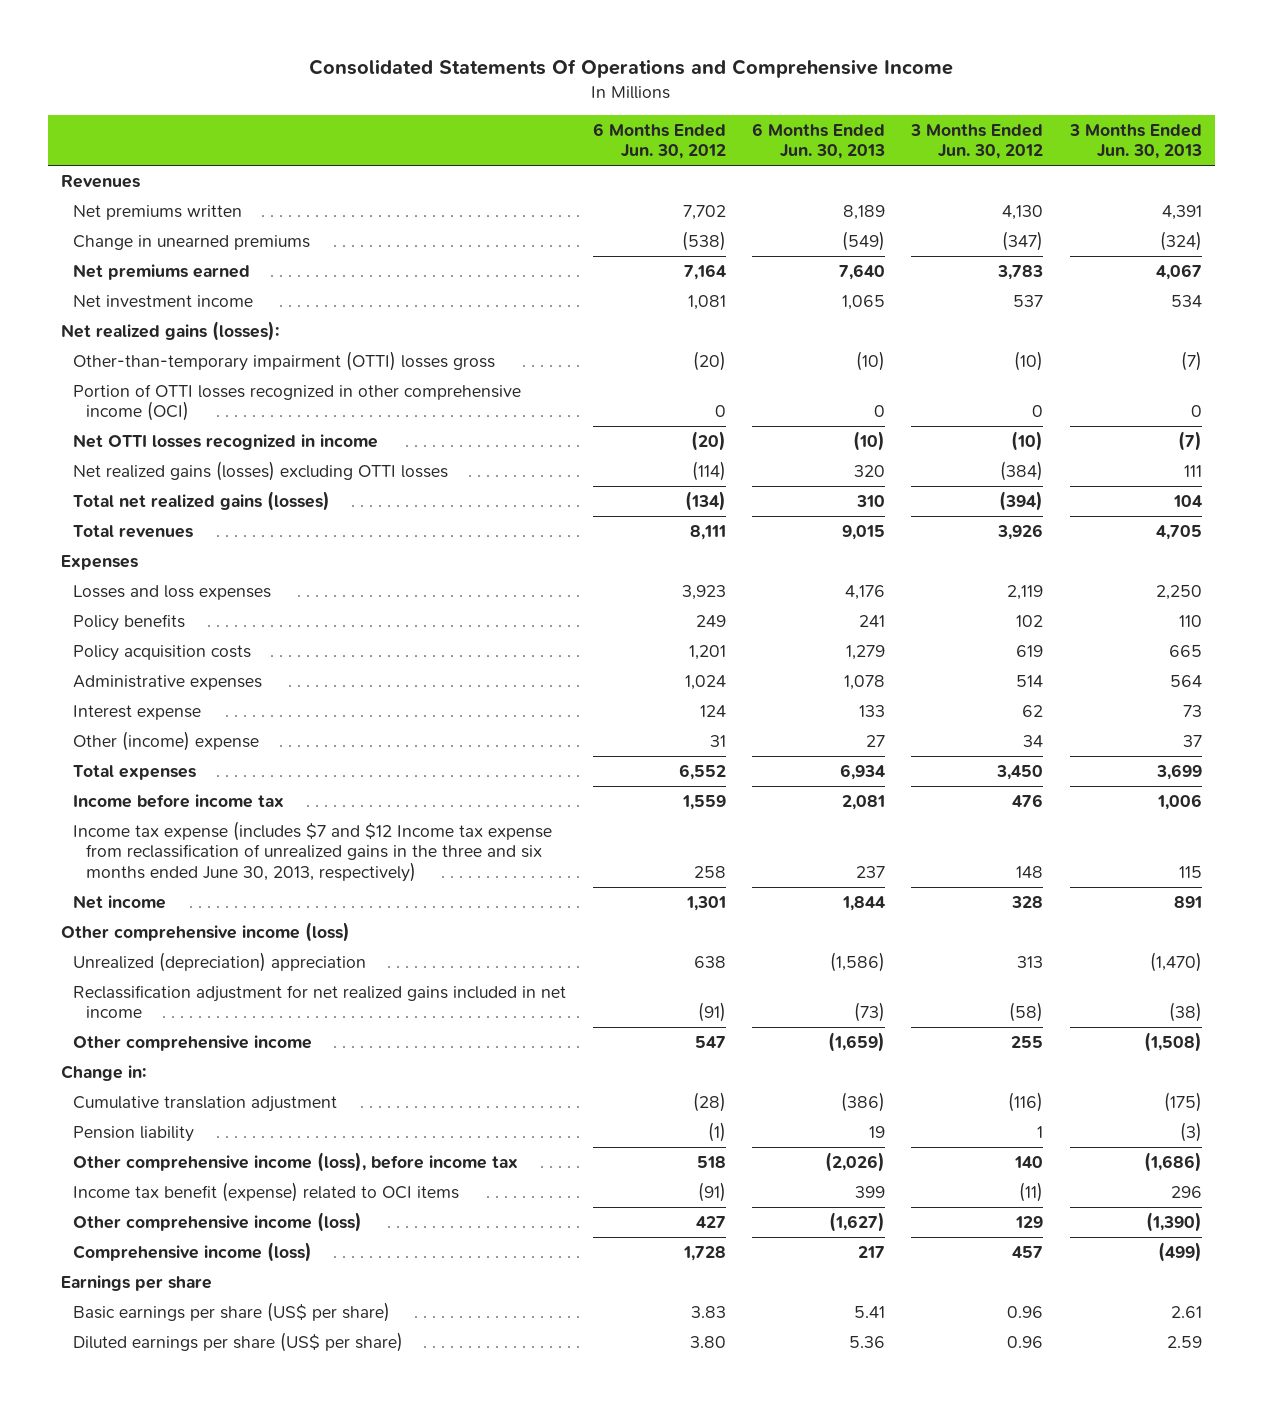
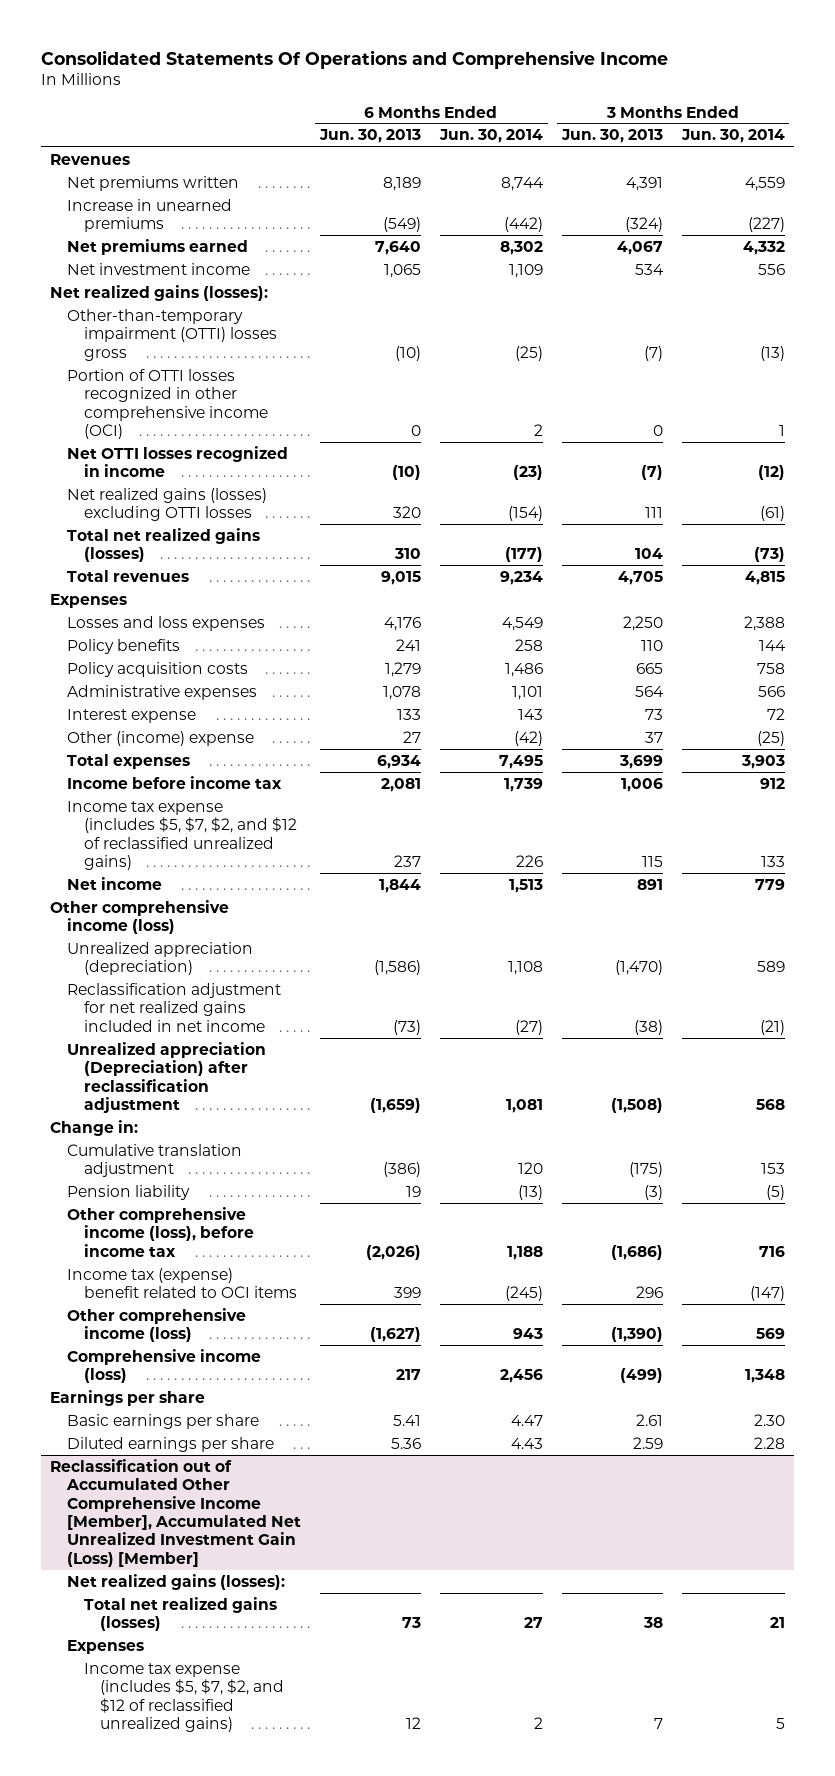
- | 6 Months Ended Jun. 30, 2012 | 6 Months Ended Jun. 30, 2013 | 3 Months Ended Jun. 30, 2012 | 3 Months Ended Jun. 30, 2013
+ | 6 Months Ended Jun. 30, 2013 | 6 Months Ended Jun. 30, 2014 | 3 Months Ended Jun. 30, 2013 | 3 Months Ended Jun. 30, 2014
- Change in unearned premiums | (538) | (549) | (347) | (324)
+ Increase in unearned premiums | (549) | (442) | (324) | (227)
- Income tax expense (includes $7 and $12 Income tax expense from reclassification of unrealized gains in the three and six months ended June 30, 2013, respectively) | 258 | 237 | 148 | 115
+ Income tax expense (includes $5, $7, $2, and $12 of reclassified unrealized gains) | 237 | 226 | 115 | 133
- Unrealized (depreciation) appreciation | 638 | (1,586) | 313 | (1,470)
+ Unrealized appreciation (depreciation) | (1,586) | 1,108 | (1,470) | 589
- Other comprehensive income | 547 | (1,659) | 255 | (1,508)
+ Unrealized appreciation (Depreciation) after reclassification adjustment | (1,659) | 1,081 | (1,508) | 568
- Income tax benefit (expense) related to OCI items | (91) | 399 | (11) | 296
+ Income tax (expense) benefit related to OCI items | 399 | (245) | 296 | (147)
- Basic earnings per share (US$ per share) | 3.83 | 5.41 | 0.96 | 2.61
- Diluted earnings per share (US$ per share) | 3.80 | 5.36 | 0.96 | 2.59
+ Basic earnings per share | 5.41 | 4.47 | 2.61 | 2.30
+ Diluted earnings per share | 5.36 | 4.43 | 2.59 | 2.28
+ Reclassification out of Accumulated Other Comprehensive Income [Member], Accumulated Net Unrealized Investment Gain (Loss) [Member]
+ Net realized gains (losses):
+ Total net realized gains (losses) | 73 | 27 | 38 | 21
+ Expenses
+ Income tax expense (includes $5, $7, $2, and $12 of reclassified unrealized gains) | 12 | 2 | 7 | 5

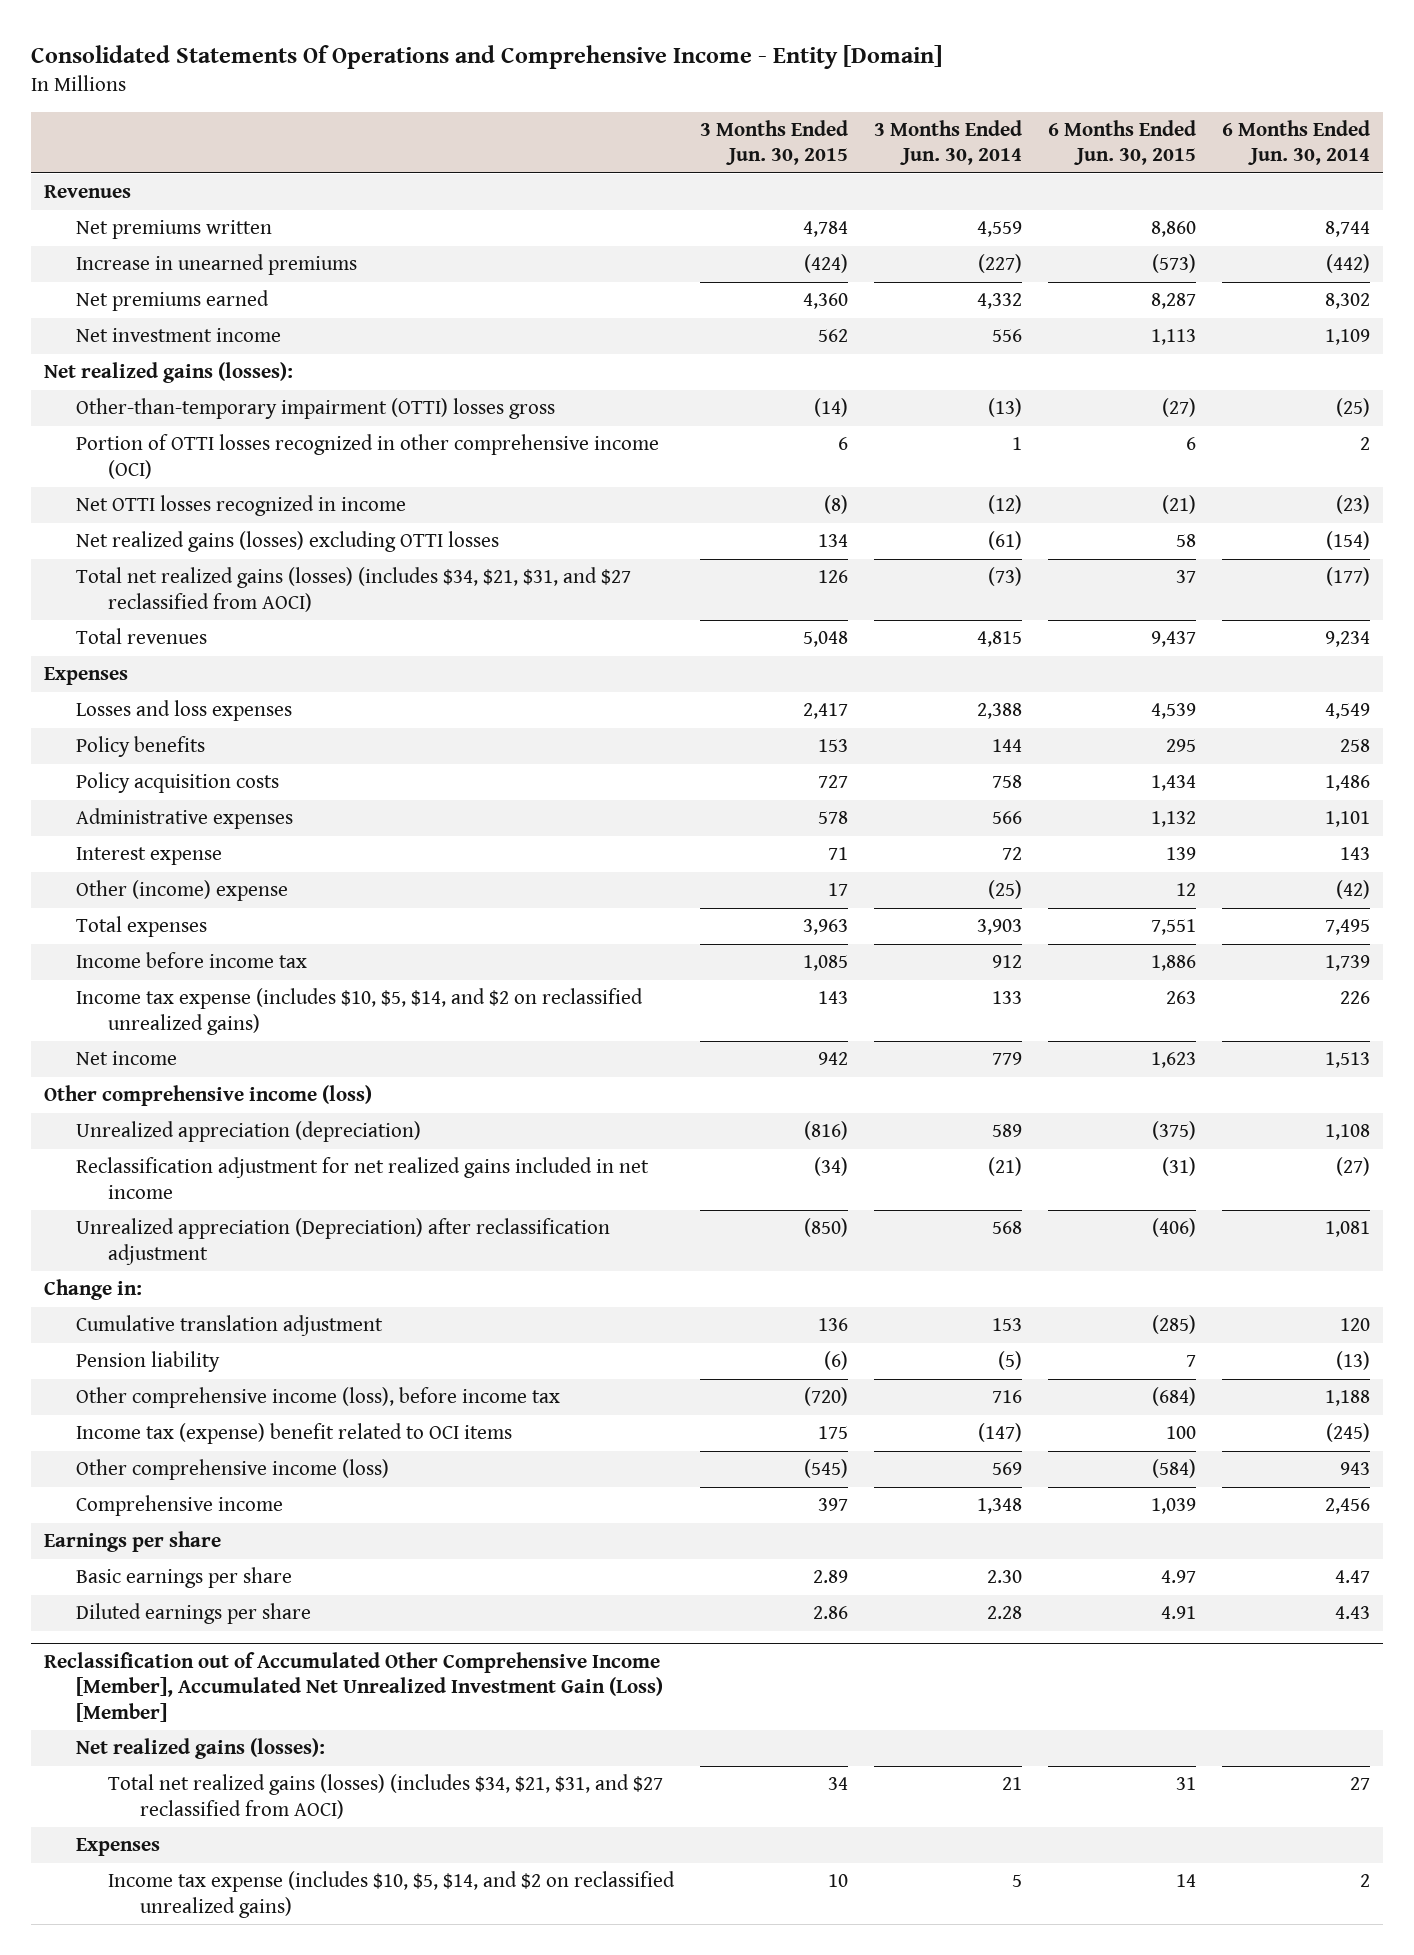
- Consolidated Statements Of Operations and Comprehensive Income
+ Consolidated Statements Of Operations and Comprehensive Income - Entity [Domain]
- | 6 Months Ended Jun. 30, 2013 | 6 Months Ended Jun. 30, 2014 | 3 Months Ended Jun. 30, 2013 | 3 Months Ended Jun. 30, 2014
+ | 3 Months Ended Jun. 30, 2015 | 3 Months Ended Jun. 30, 2014 | 6 Months Ended Jun. 30, 2015 | 6 Months Ended Jun. 30, 2014
- Total net realized gains (losses) | 310 | (177) | 104 | (73)
+ Total net realized gains (losses) (includes $34, $21, $31, and $27 reclassified from AOCI) | 126 | (73) | 37 | (177)
- Income tax expense (includes $5, $7, $2, and $12 of reclassified unrealized gains) | 237 | 226 | 115 | 133
+ Income tax expense (includes $10, $5, $14, and $2 on reclassified unrealized gains) | 143 | 133 | 263 | 226
- Comprehensive income (loss) | 217 | 2,456 | (499) | 1,348
+ Comprehensive income | 397 | 1,348 | 1,039 | 2,456
@ Reclassification out of Accumulated Other Comprehensive Income [Member], Accumulated Net Unrealized Investment Gain (Loss) [Member]
- Total net realized gains (losses) | 73 | 27 | 38 | 21
+ Total net realized gains (losses) (includes $34, $21, $31, and $27 reclassified from AOCI) | 34 | 21 | 31 | 27
- Income tax expense (includes $5, $7, $2, and $12 of reclassified unrealized gains) | 12 | 2 | 7 | 5
+ Income tax expense (includes $10, $5, $14, and $2 on reclassified unrealized gains) | 10 | 5 | 14 | 2

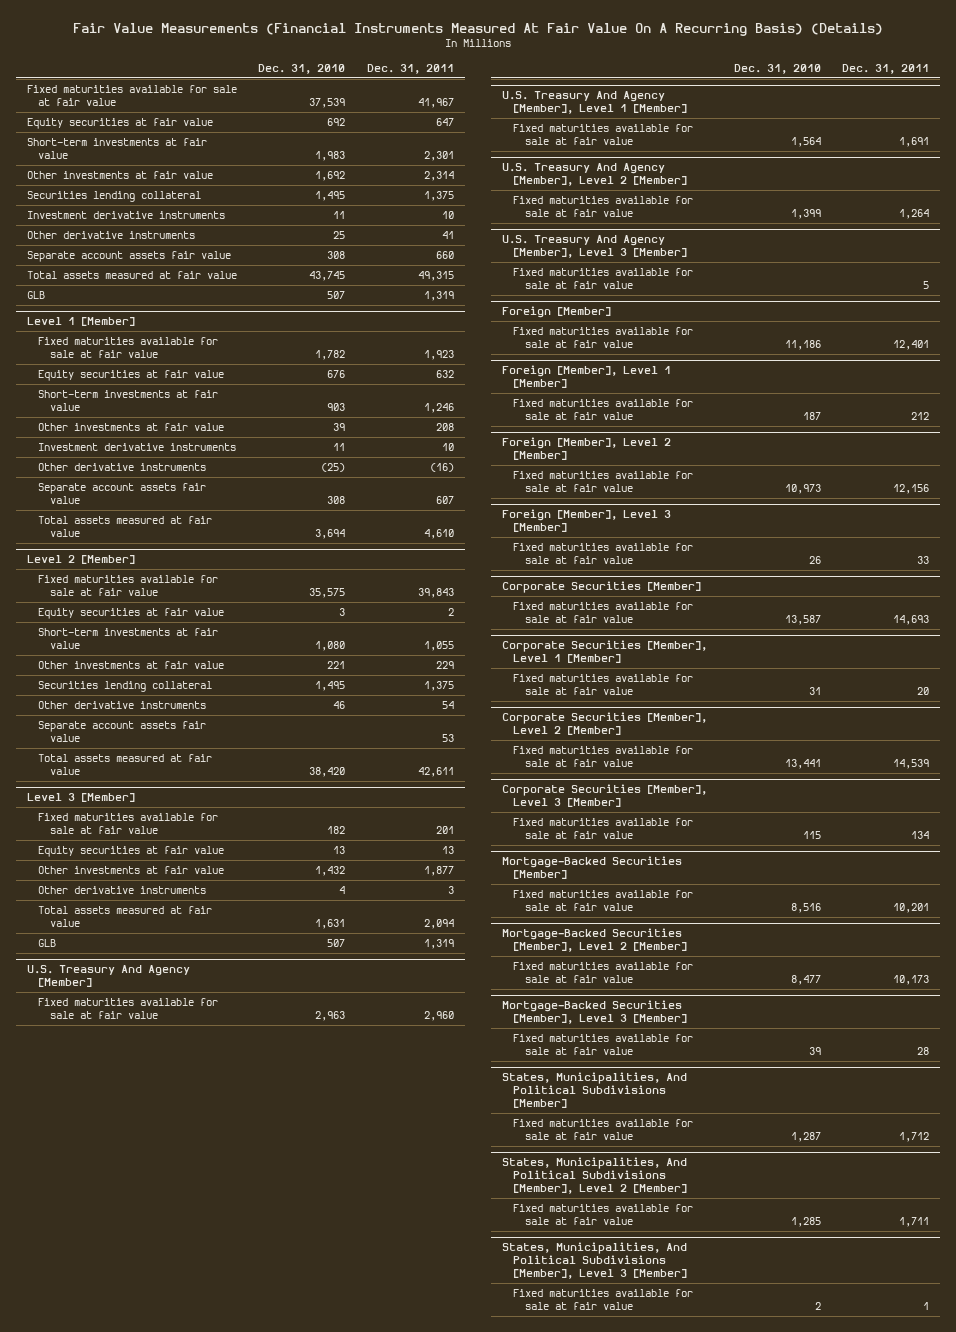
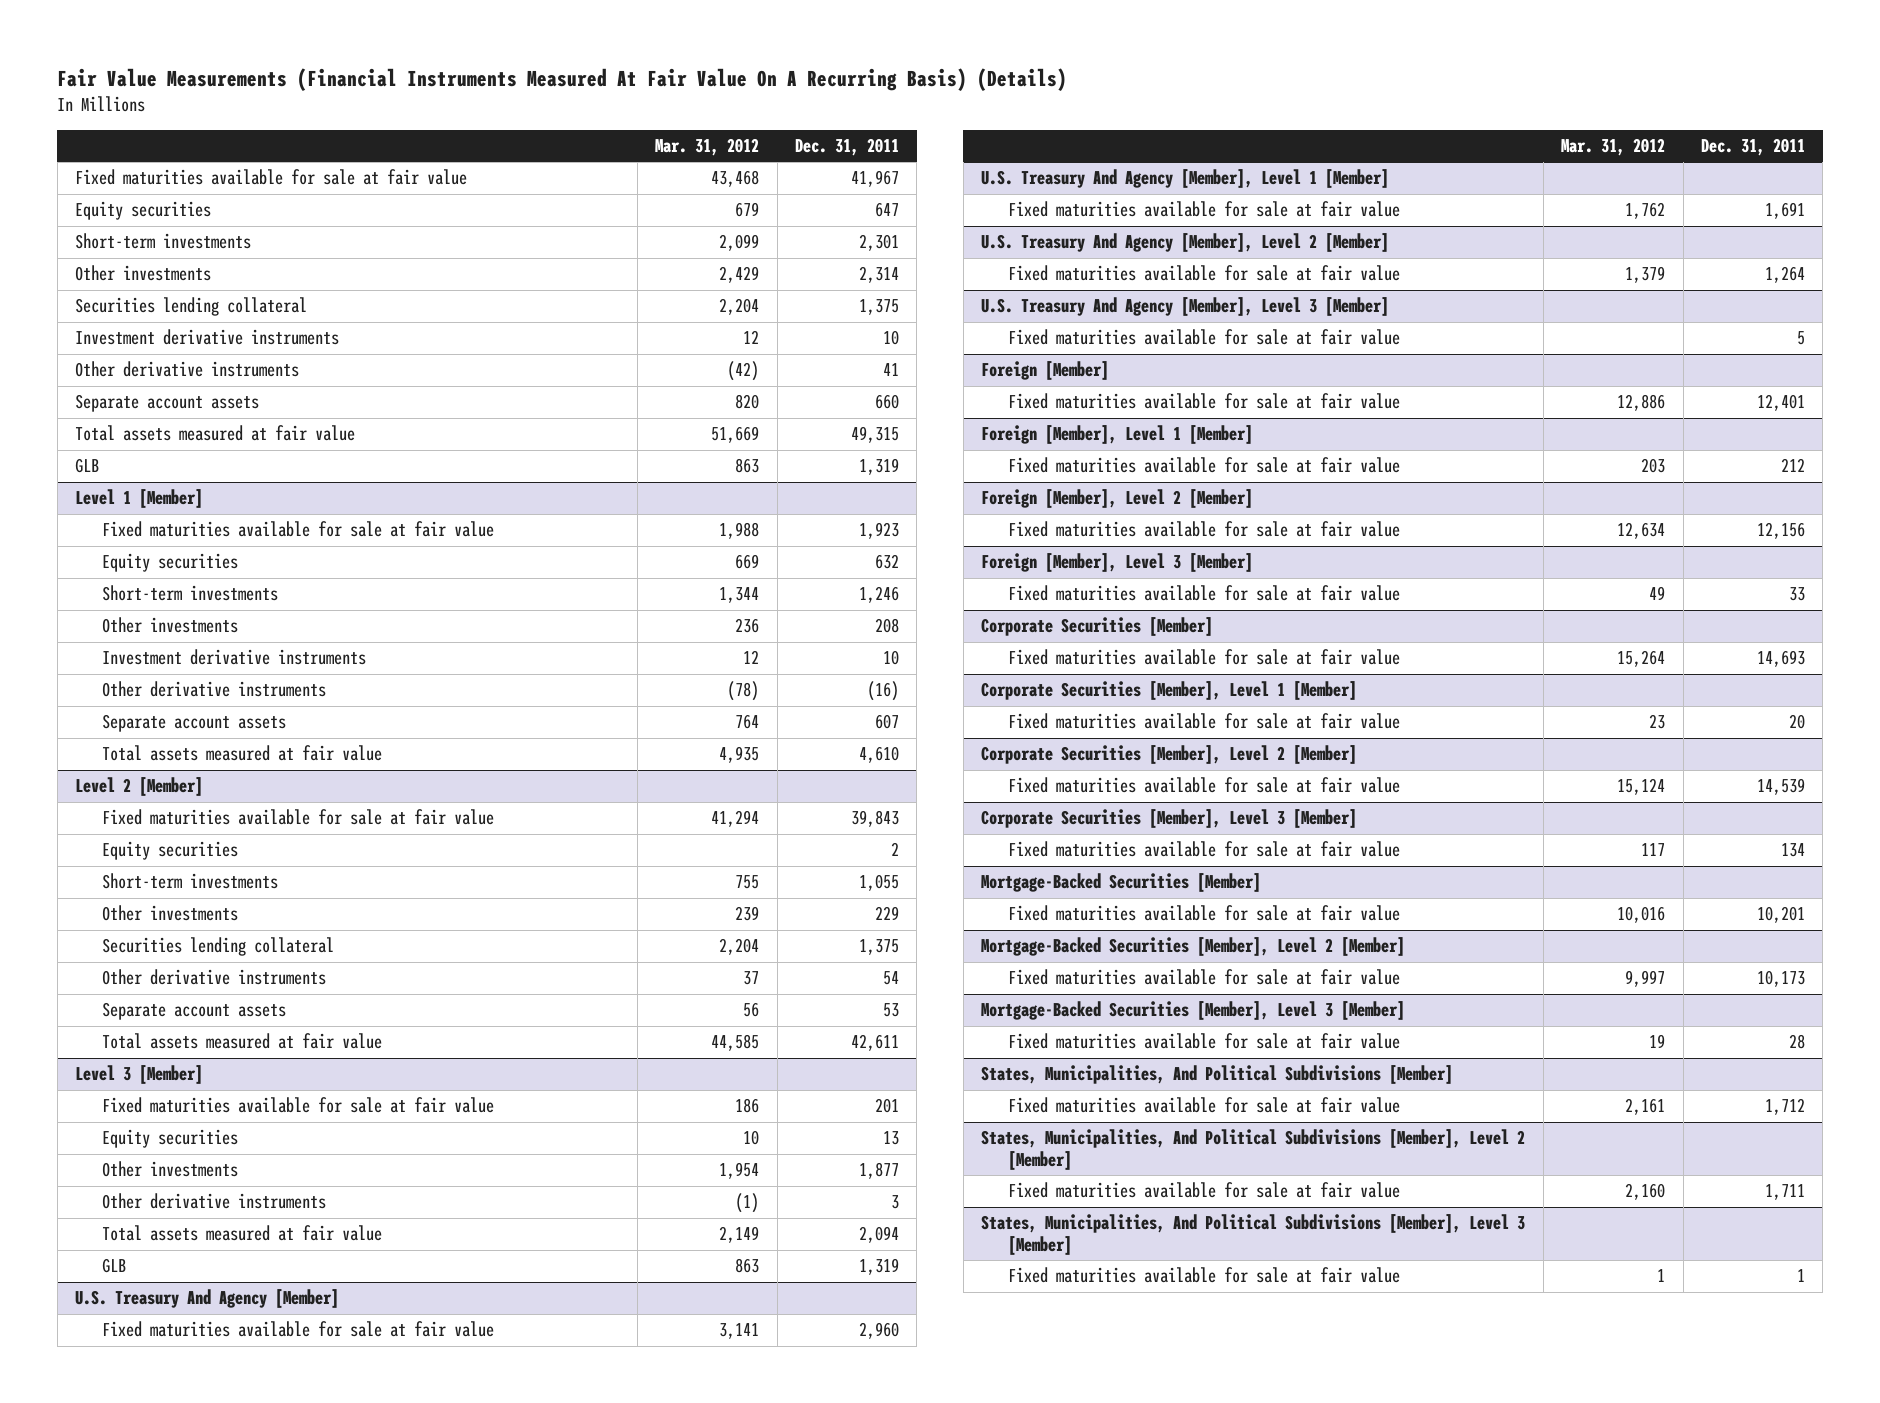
- | Dec. 31, 2010 | Dec. 31, 2011
+ | Mar. 31, 2012 | Dec. 31, 2011
- Equity securities at fair value | 692 | 647
- Short-term investments at fair value | 1,983 | 2,301
- Other investments at fair value | 1,692 | 2,314
+ Equity securities | 679 | 647
+ Short-term investments | 2,099 | 2,301
+ Other investments | 2,429 | 2,314
- Separate account assets fair value | 308 | 660
+ Separate account assets | 820 | 660
@ Level 1 [Member]
- Equity securities at fair value | 676 | 632
- Short-term investments at fair value | 903 | 1,246
- Other investments at fair value | 39 | 208
+ Equity securities | 669 | 632
+ Short-term investments | 1,344 | 1,246
+ Other investments | 236 | 208
- Separate account assets fair value | 308 | 607
+ Separate account assets | 764 | 607
@ Level 2 [Member]
- Equity securities at fair value | 3 | 2
- Short-term investments at fair value | 1,080 | 1,055
- Other investments at fair value | 221 | 229
+ Equity securities | | 2
+ Short-term investments | 755 | 1,055
+ Other investments | 239 | 229
- Separate account assets fair value | | 53
+ Separate account assets | 56 | 53
@ Level 3 [Member]
- Equity securities at fair value | 13 | 13
- Other investments at fair value | 1,432 | 1,877
+ Equity securities | 10 | 13
+ Other investments | 1,954 | 1,877

